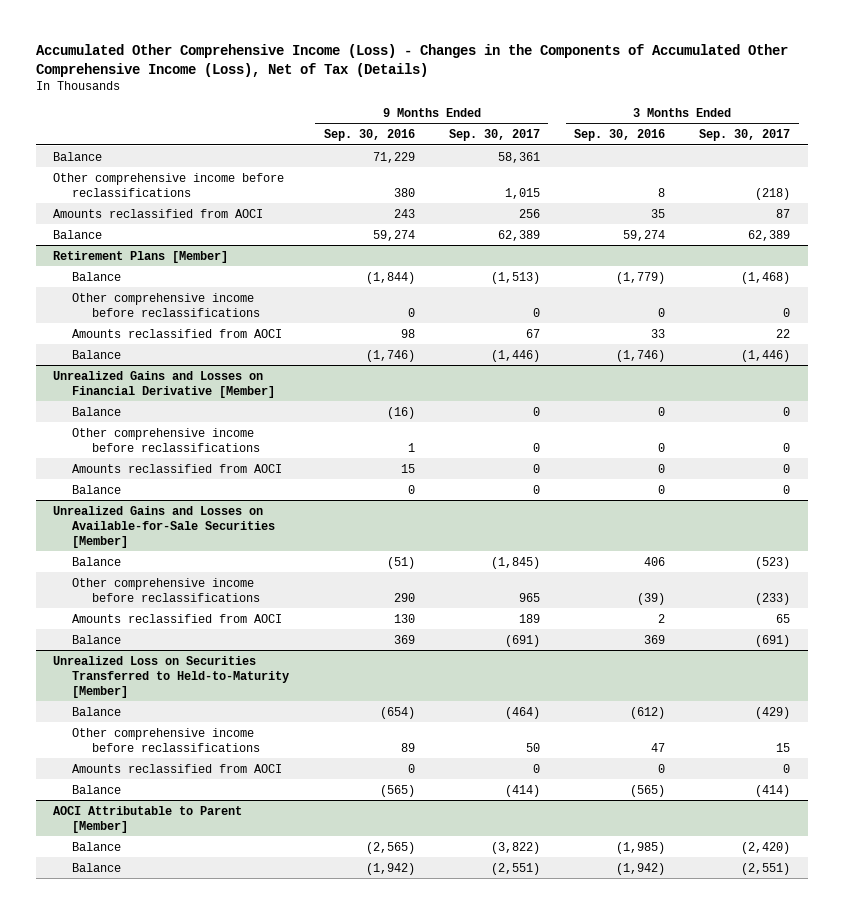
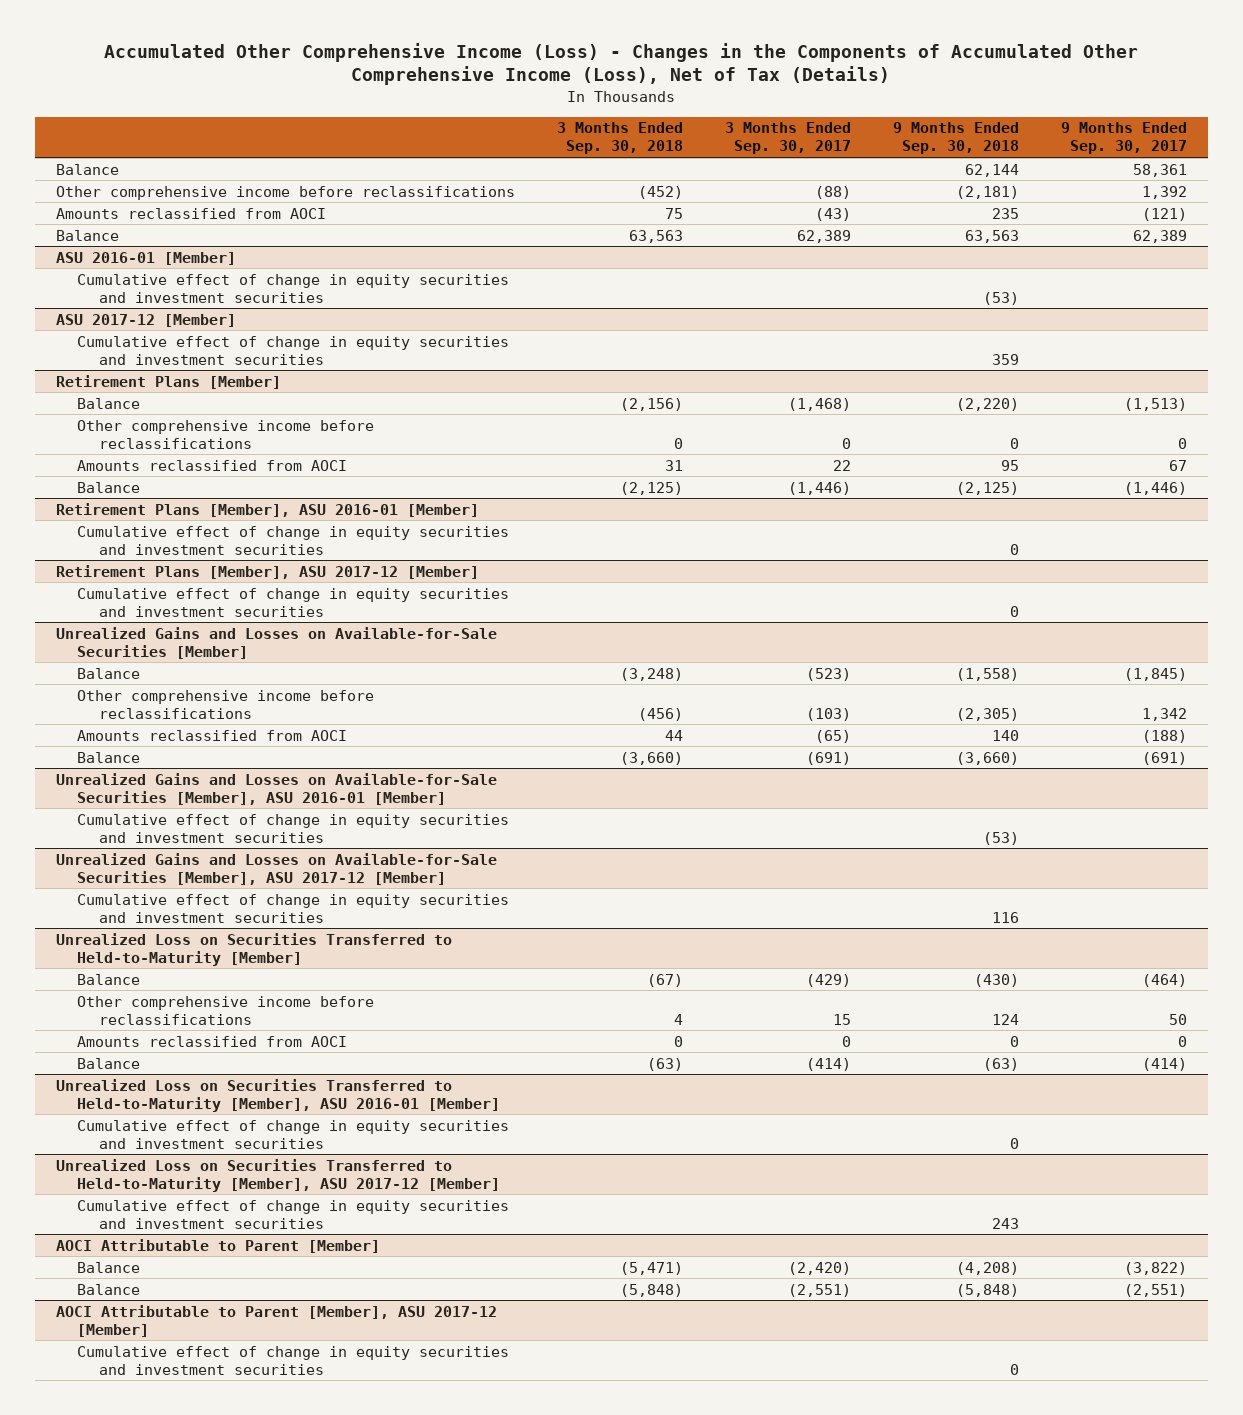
- | 9 Months Ended Sep. 30, 2016 | 9 Months Ended Sep. 30, 2017 | 3 Months Ended Sep. 30, 2016 | 3 Months Ended Sep. 30, 2017
+ | 3 Months Ended Sep. 30, 2018 | 3 Months Ended Sep. 30, 2017 | 9 Months Ended Sep. 30, 2018 | 9 Months Ended Sep. 30, 2017
- Other comprehensive income before reclassifications | 380 | 1,015 | 8 | (218)
- Amounts reclassified from AOCI | 243 | 256 | 35 | 87
+ Other comprehensive income before reclassifications | (452) | (88) | (2,181) | 1,392
+ Amounts reclassified from AOCI | 75 | (43) | 235 | (121)
+ ASU 2016-01 [Member]
+ Cumulative effect of change in equity securities and investment securities | | | (53) |
+ ASU 2017-12 [Member]
+ Cumulative effect of change in equity securities and investment securities | | | 359 |
- Unrealized Gains and Losses on Financial Derivative [Member]
- Balance | (16) | 0 | 0 | 0
- Other comprehensive income before reclassifications | 1 | 0 | 0 | 0
- Amounts reclassified from AOCI | 15 | 0 | 0 | 0
- Balance | 0 | 0 | 0 | 0
+ Retirement Plans [Member], ASU 2016-01 [Member]
+ Cumulative effect of change in equity securities and investment securities | | | 0 |
+ Retirement Plans [Member], ASU 2017-12 [Member]
+ Cumulative effect of change in equity securities and investment securities | | | 0 |
@ Unrealized Gains and Losses on Available-for-Sale Securities [Member]
- Other comprehensive income before reclassifications | 290 | 965 | (39) | (233)
- Amounts reclassified from AOCI | 130 | 189 | 2 | 65
+ Other comprehensive income before reclassifications | (456) | (103) | (2,305) | 1,342
+ Amounts reclassified from AOCI | 44 | (65) | 140 | (188)
+ Unrealized Gains and Losses on Available-for-Sale Securities [Member], ASU 2016-01 [Member]
+ Cumulative effect of change in equity securities and investment securities | | | (53) |
+ Unrealized Gains and Losses on Available-for-Sale Securities [Member], ASU 2017-12 [Member]
+ Cumulative effect of change in equity securities and investment securities | | | 116 |
+ Unrealized Loss on Securities Transferred to Held-to-Maturity [Member], ASU 2016-01 [Member]
+ Cumulative effect of change in equity securities and investment securities | | | 0 |
+ Unrealized Loss on Securities Transferred to Held-to-Maturity [Member], ASU 2017-12 [Member]
+ Cumulative effect of change in equity securities and investment securities | | | 243 |
+ AOCI Attributable to Parent [Member], ASU 2017-12 [Member]
+ Cumulative effect of change in equity securities and investment securities | | | 0 |

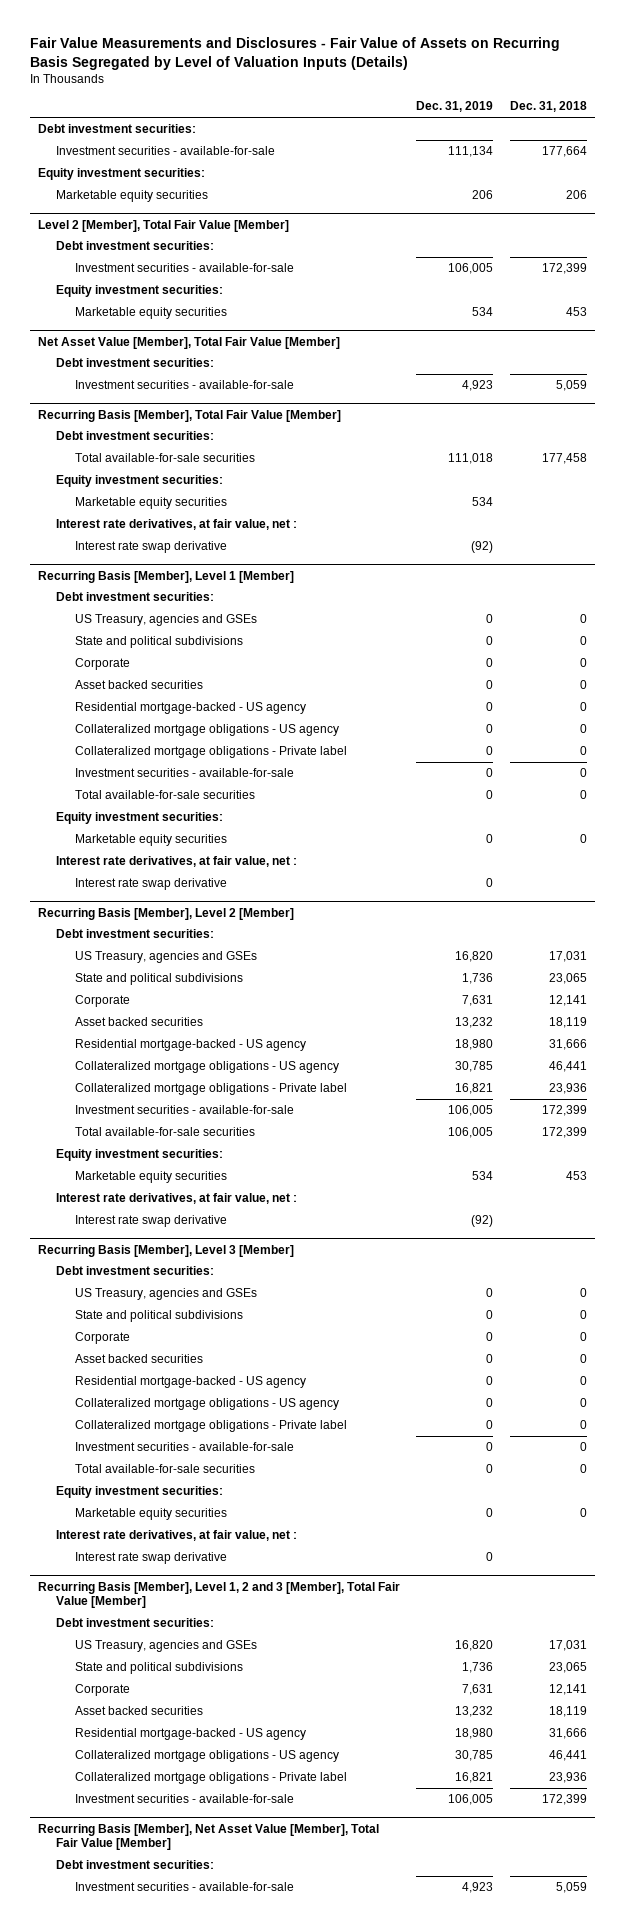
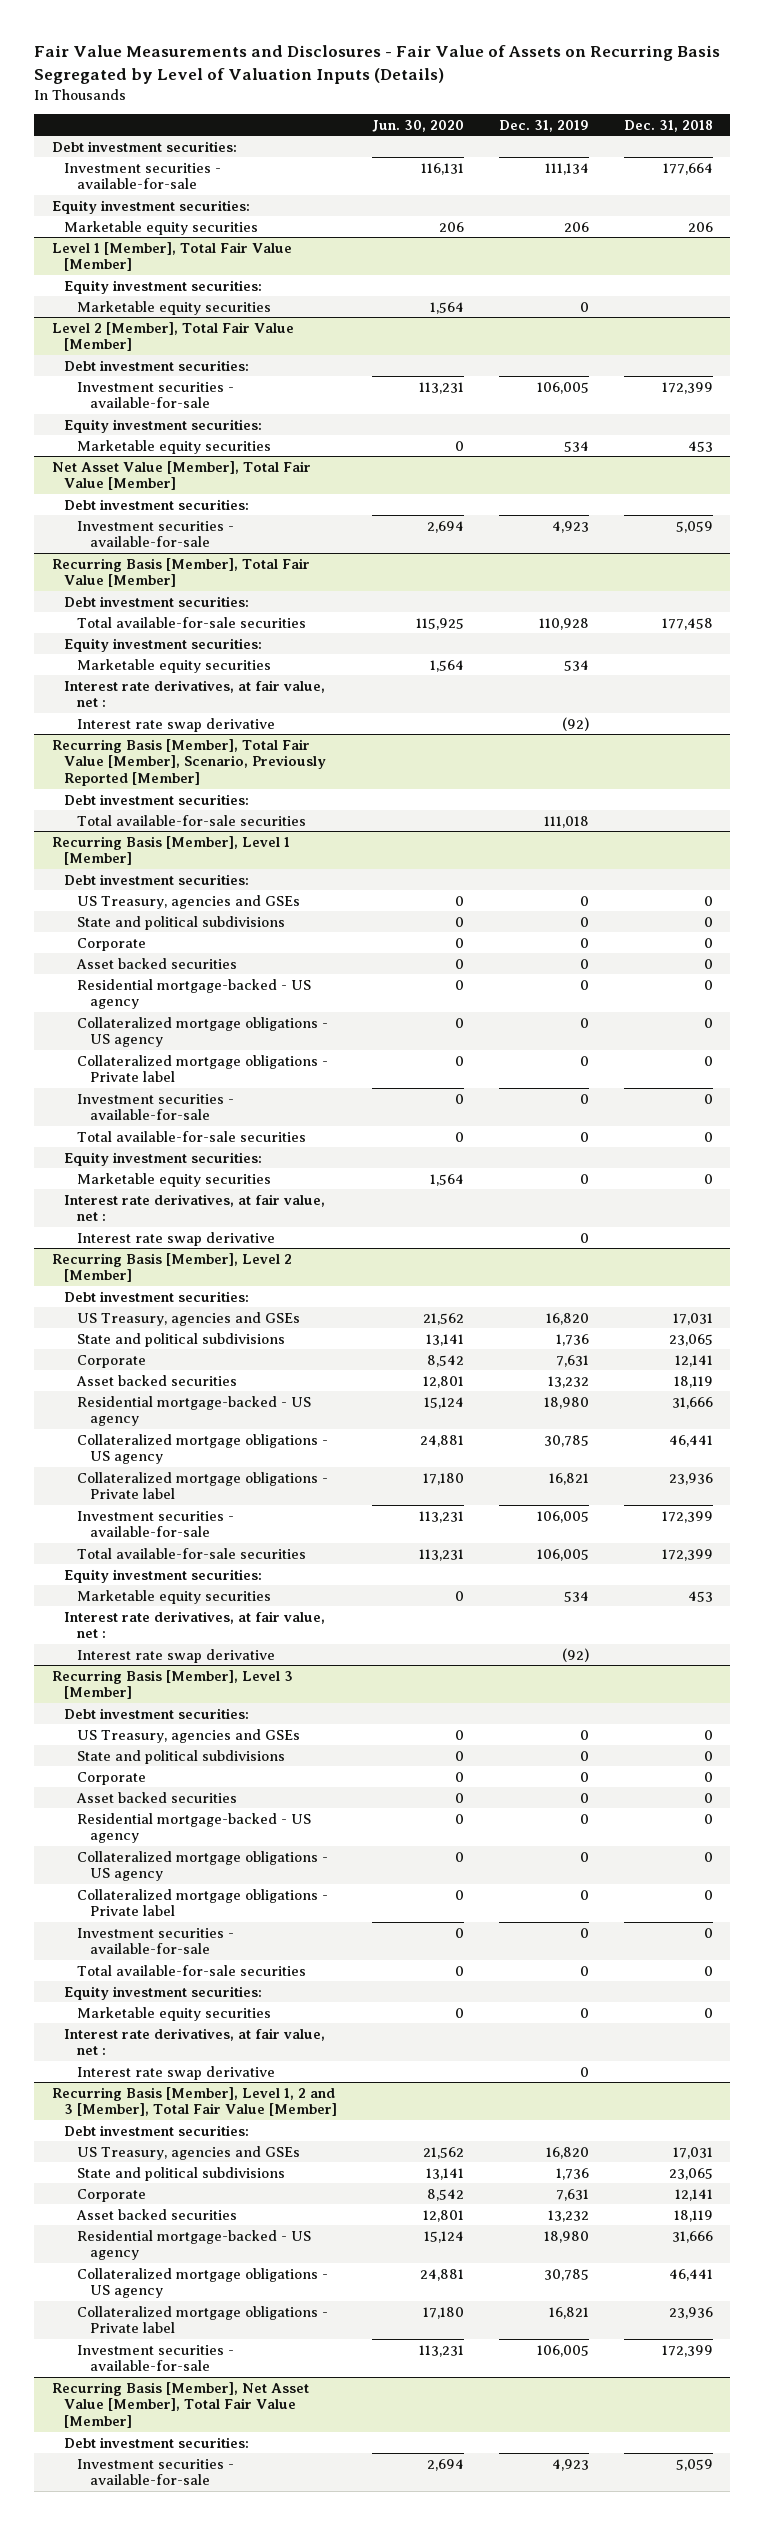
- | Dec. 31, 2019 | Dec. 31, 2018
+ | Jun. 30, 2020 | Dec. 31, 2019 | Dec. 31, 2018
+ Level 1 [Member], Total Fair Value [Member]
+ Equity investment securities:
+ Marketable equity securities | 1,564 | 0 |
@ Recurring Basis [Member], Total Fair Value [Member]
- Total available-for-sale securities | 111,018 | 177,458
+ Total available-for-sale securities | 115,925 | 110,928 | 177,458
+ Recurring Basis [Member], Total Fair Value [Member], Scenario, Previously Reported [Member]
+ Debt investment securities:
+ Total available-for-sale securities | | 111,018 |

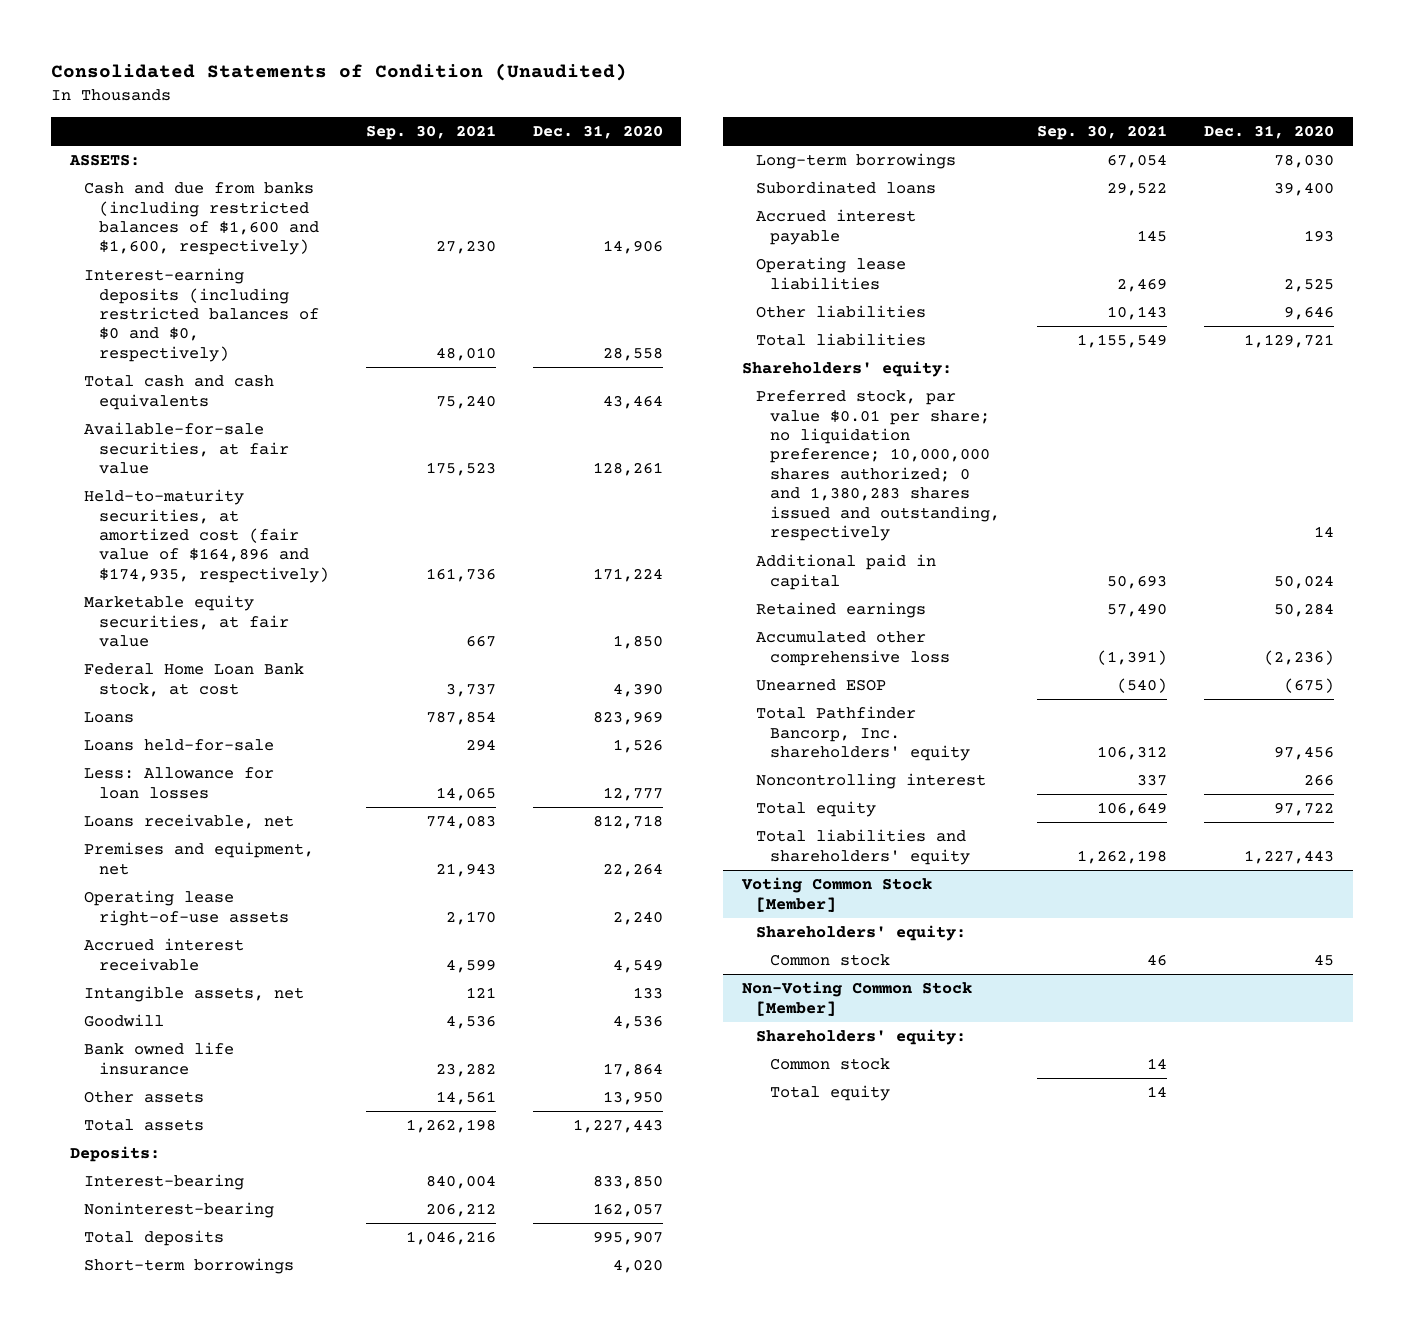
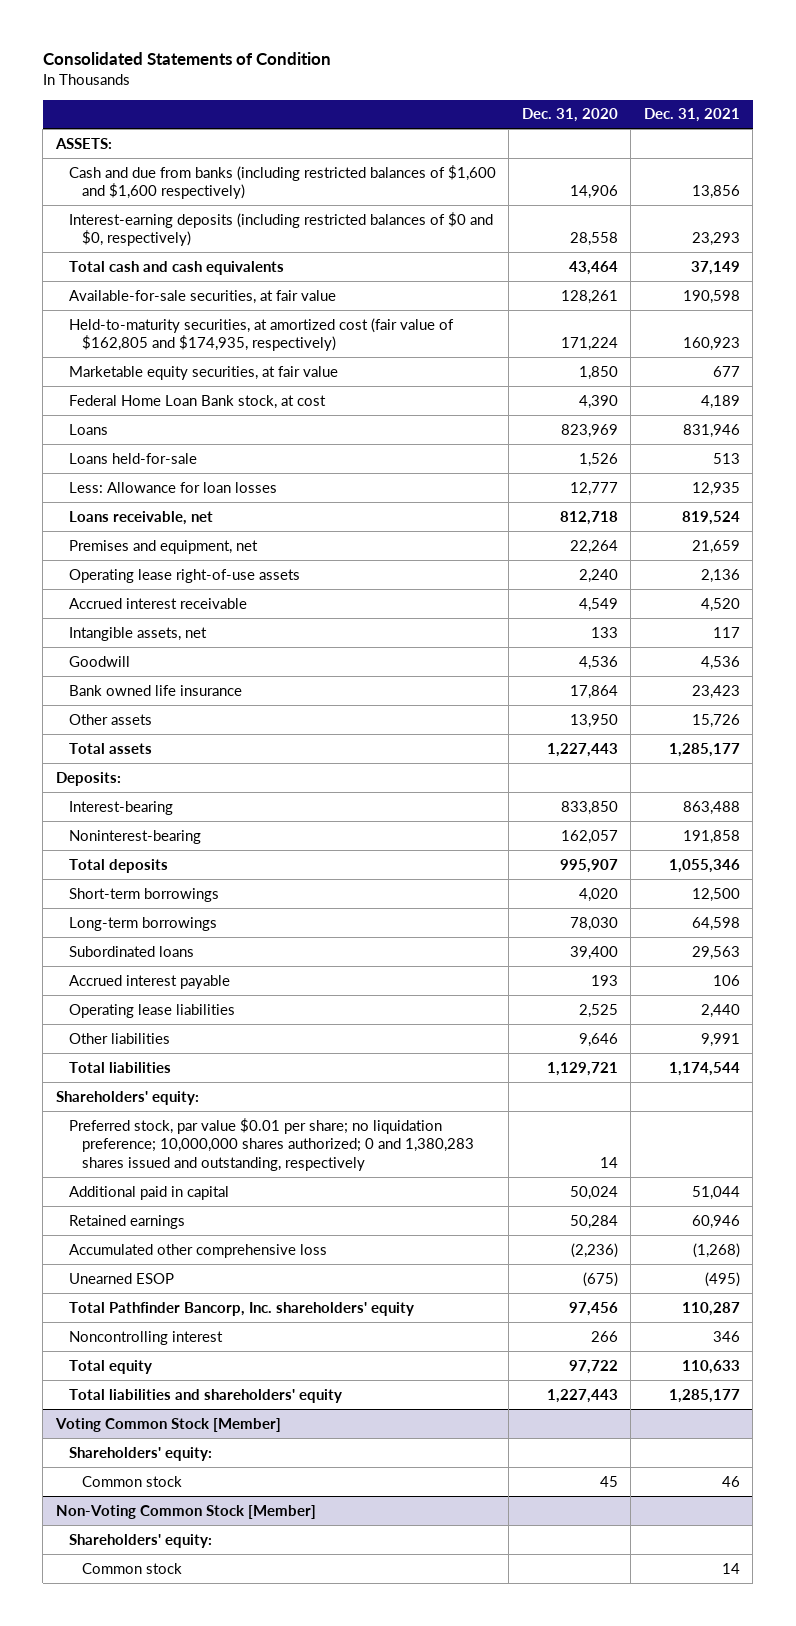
- Consolidated Statements of Condition (Unaudited)
+ Consolidated Statements of Condition
- | Sep. 30, 2021 | Dec. 31, 2020
+ | Dec. 31, 2020 | Dec. 31, 2021
- Cash and due from banks (including restricted balances of $1,600 and $1,600, respectively) | 27,230 | 14,906
+ Cash and due from banks (including restricted balances of $1,600 and $1,600 respectively) | 14,906 | 13,856
- Held-to-maturity securities, at amortized cost (fair value of $164,896 and $174,935, respectively) | 161,736 | 171,224
+ Held-to-maturity securities, at amortized cost (fair value of $162,805 and $174,935, respectively) | 171,224 | 160,923
@ Non-Voting Common Stock [Member]
- Total equity | 14 |

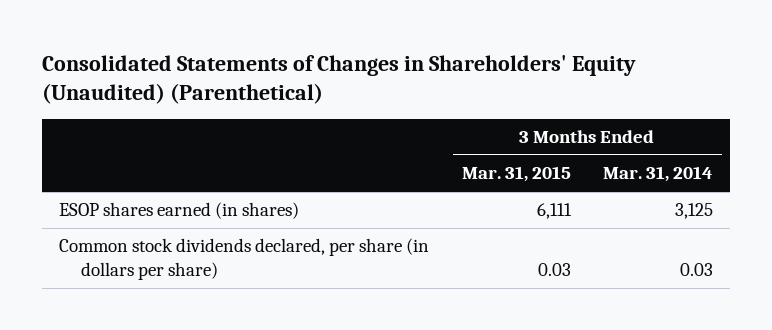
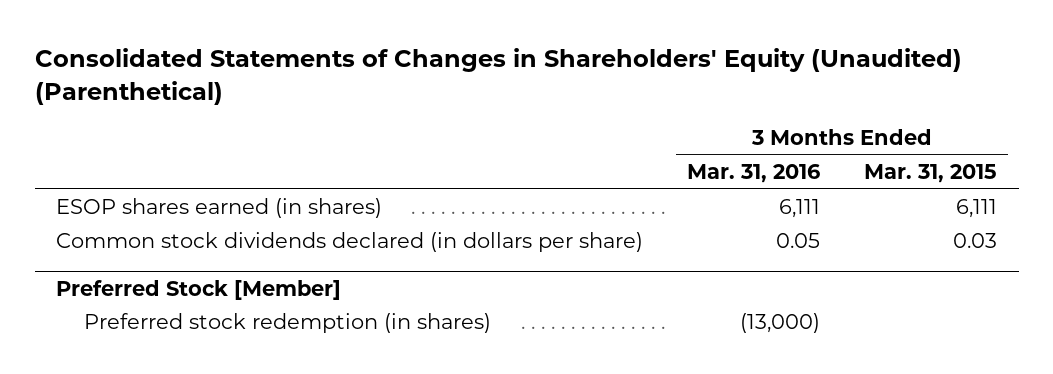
- | 3 Months Ended Mar. 31, 2015 | 3 Months Ended Mar. 31, 2014
+ | 3 Months Ended Mar. 31, 2016 | 3 Months Ended Mar. 31, 2015
- Common stock dividends declared, per share (in dollars per share) | 0.03 | 0.03
+ Common stock dividends declared (in dollars per share) | 0.05 | 0.03
+ Preferred Stock [Member]
+ Preferred stock redemption (in shares) | (13,000) |

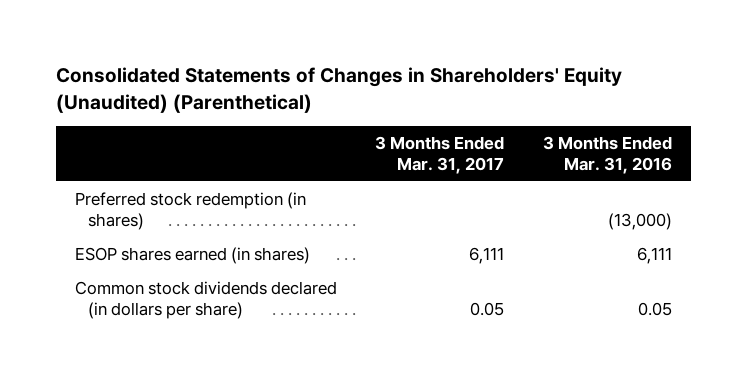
- | 3 Months Ended Mar. 31, 2016 | 3 Months Ended Mar. 31, 2015
+ | 3 Months Ended Mar. 31, 2017 | 3 Months Ended Mar. 31, 2016
+ Preferred stock redemption (in shares) | | (13,000)
- Preferred Stock [Member]
- Preferred stock redemption (in shares) | (13,000) |

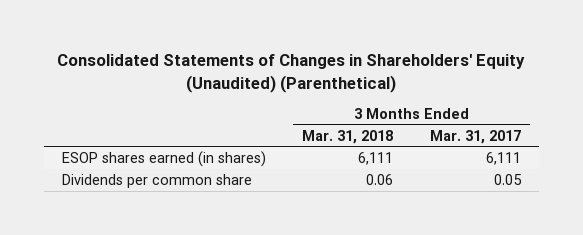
- | 3 Months Ended Mar. 31, 2017 | 3 Months Ended Mar. 31, 2016
+ | 3 Months Ended Mar. 31, 2018 | 3 Months Ended Mar. 31, 2017
- Preferred stock redemption (in shares) | | (13,000)
- Common stock dividends declared (in dollars per share) | 0.05 | 0.05
+ Dividends per common share | 0.06 | 0.05

